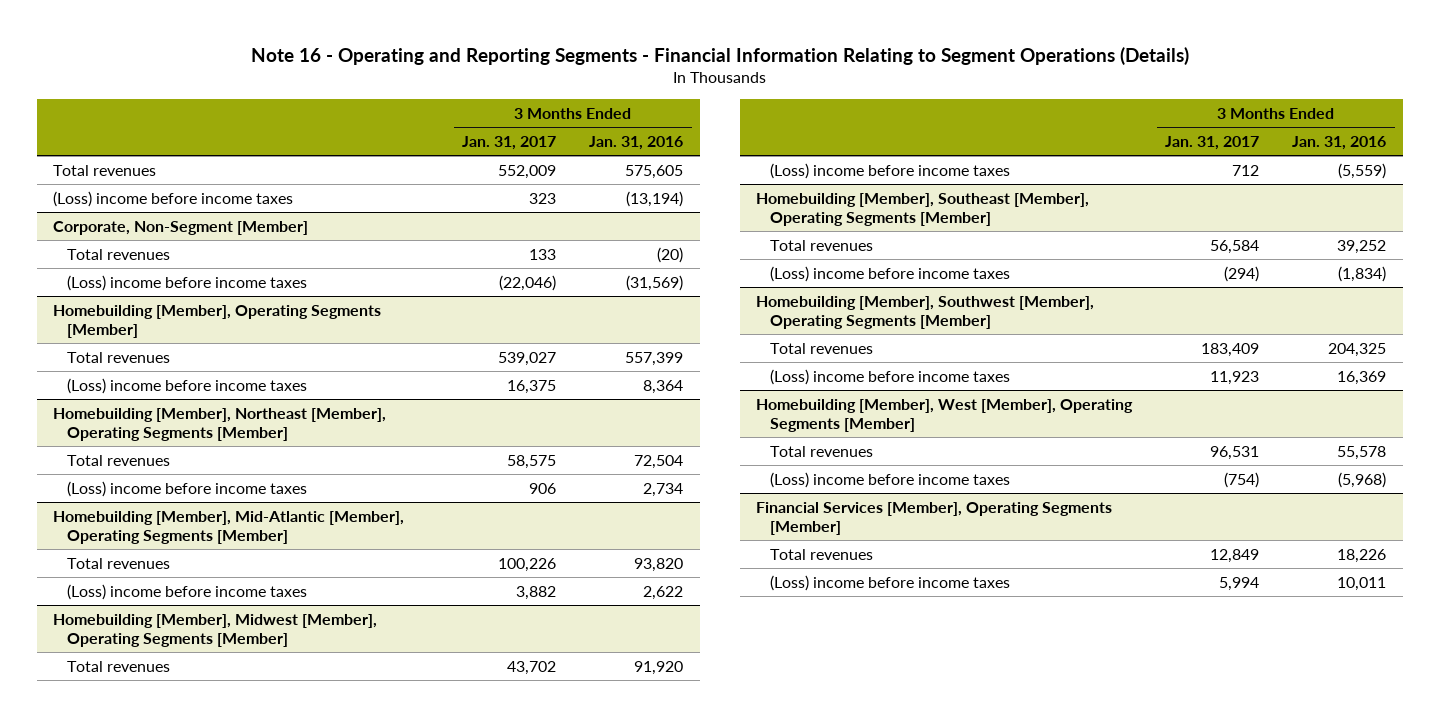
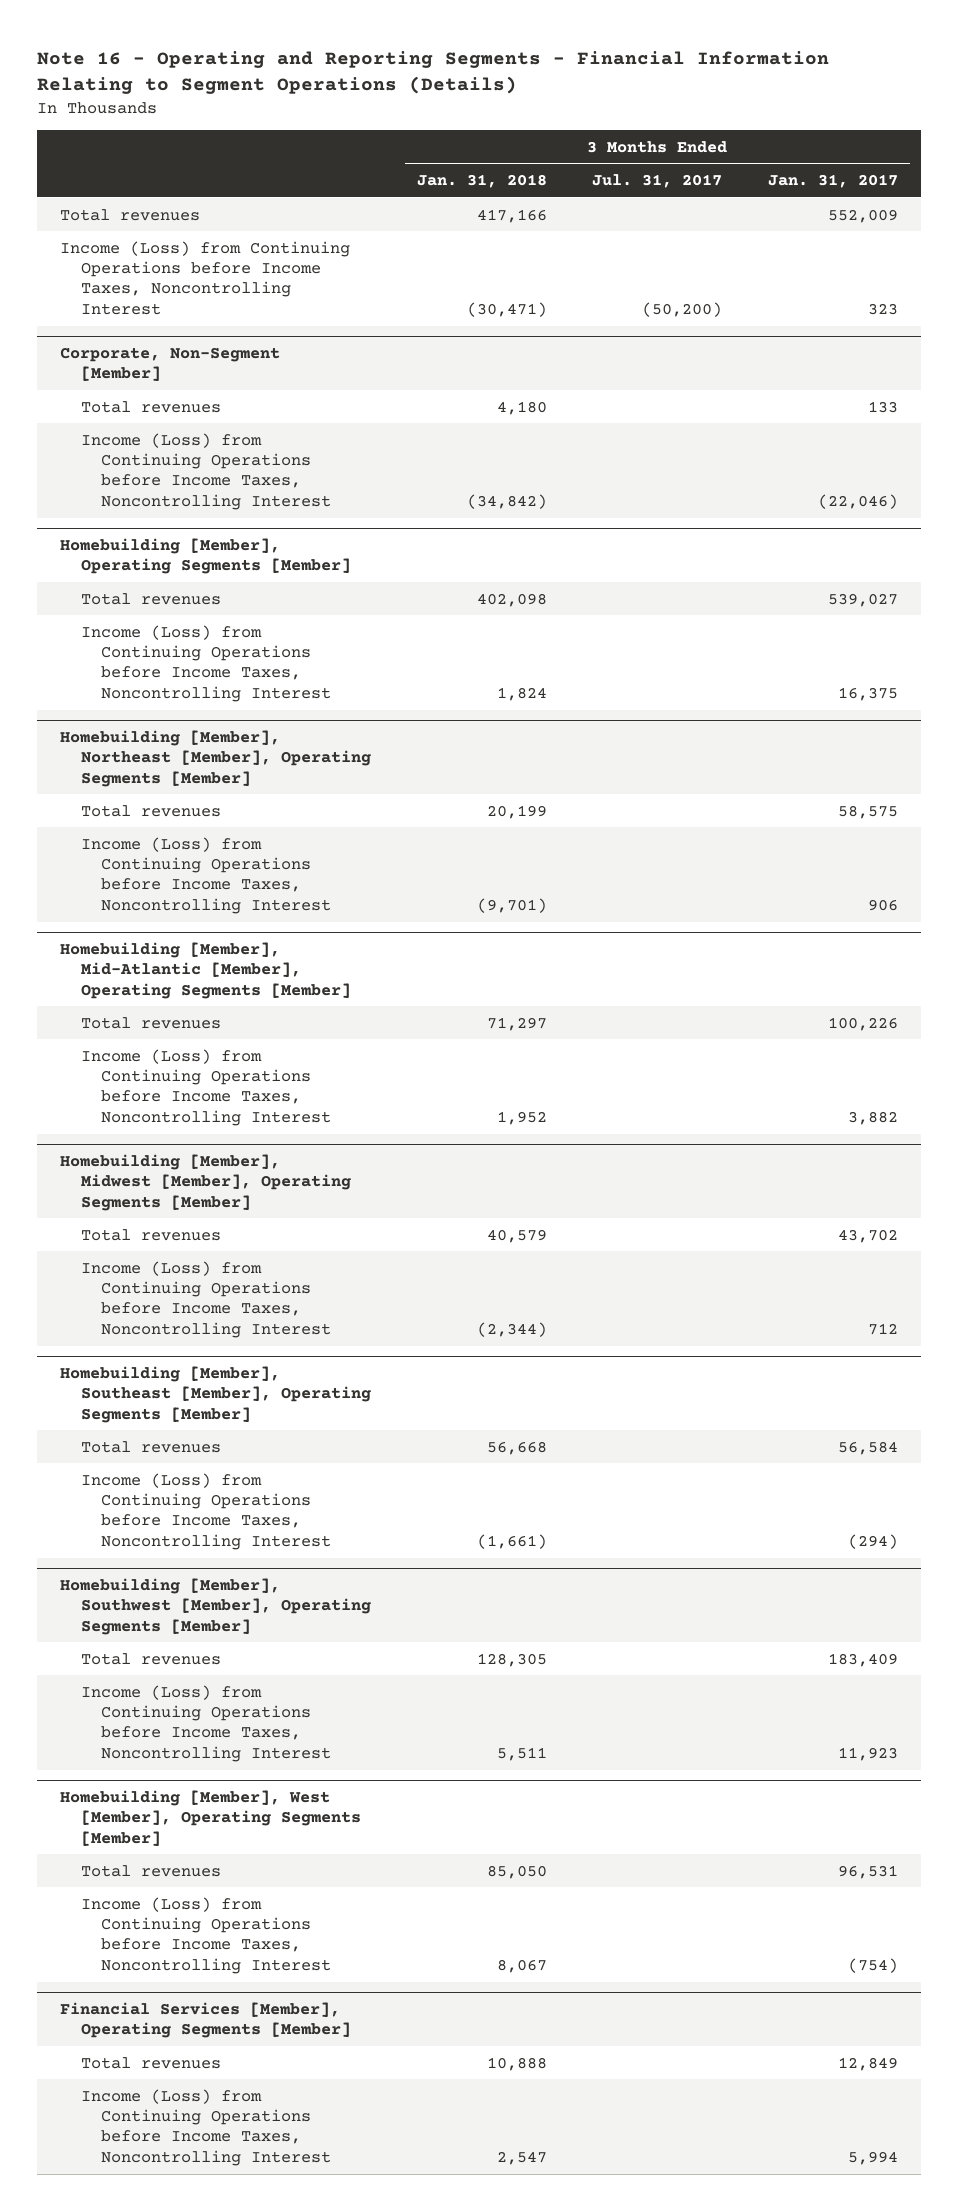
- | 3 Months Ended Jan. 31, 2017 | 3 Months Ended Jan. 31, 2016
+ | 3 Months Ended Jan. 31, 2018 | 3 Months Ended Jul. 31, 2017 | 3 Months Ended Jan. 31, 2017
- (Loss) income before income taxes | 323 | (13,194)
+ Income (Loss) from Continuing Operations before Income Taxes, Noncontrolling Interest | (30,471) | (50,200) | 323
@ Corporate, Non-Segment [Member]
- (Loss) income before income taxes | (22,046) | (31,569)
+ Income (Loss) from Continuing Operations before Income Taxes, Noncontrolling Interest | (34,842) | | (22,046)
@ Homebuilding [Member], Operating Segments [Member]
- (Loss) income before income taxes | 16,375 | 8,364
+ Income (Loss) from Continuing Operations before Income Taxes, Noncontrolling Interest | 1,824 | | 16,375
@ Homebuilding [Member], Northeast [Member], Operating Segments [Member]
- (Loss) income before income taxes | 906 | 2,734
+ Income (Loss) from Continuing Operations before Income Taxes, Noncontrolling Interest | (9,701) | | 906
@ Homebuilding [Member], Mid-Atlantic [Member], Operating Segments [Member]
- (Loss) income before income taxes | 3,882 | 2,622
+ Income (Loss) from Continuing Operations before Income Taxes, Noncontrolling Interest | 1,952 | | 3,882
@ Homebuilding [Member], Midwest [Member], Operating Segments [Member]
- (Loss) income before income taxes | 712 | (5,559)
+ Income (Loss) from Continuing Operations before Income Taxes, Noncontrolling Interest | (2,344) | | 712
@ Homebuilding [Member], Southeast [Member], Operating Segments [Member]
- (Loss) income before income taxes | (294) | (1,834)
+ Income (Loss) from Continuing Operations before Income Taxes, Noncontrolling Interest | (1,661) | | (294)
@ Homebuilding [Member], Southwest [Member], Operating Segments [Member]
- (Loss) income before income taxes | 11,923 | 16,369
+ Income (Loss) from Continuing Operations before Income Taxes, Noncontrolling Interest | 5,511 | | 11,923
@ Homebuilding [Member], West [Member], Operating Segments [Member]
- (Loss) income before income taxes | (754) | (5,968)
+ Income (Loss) from Continuing Operations before Income Taxes, Noncontrolling Interest | 8,067 | | (754)
@ Financial Services [Member], Operating Segments [Member]
- (Loss) income before income taxes | 5,994 | 10,011
+ Income (Loss) from Continuing Operations before Income Taxes, Noncontrolling Interest | 2,547 | | 5,994

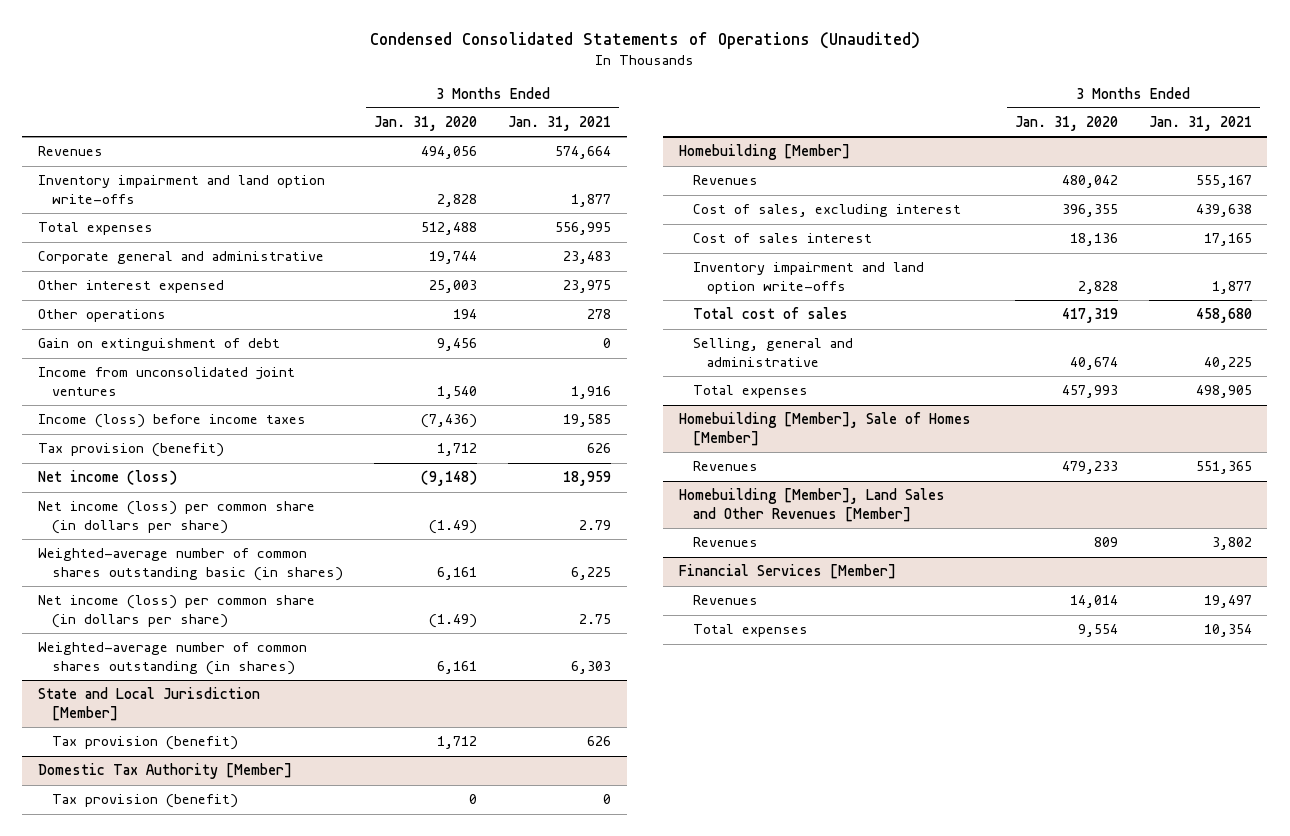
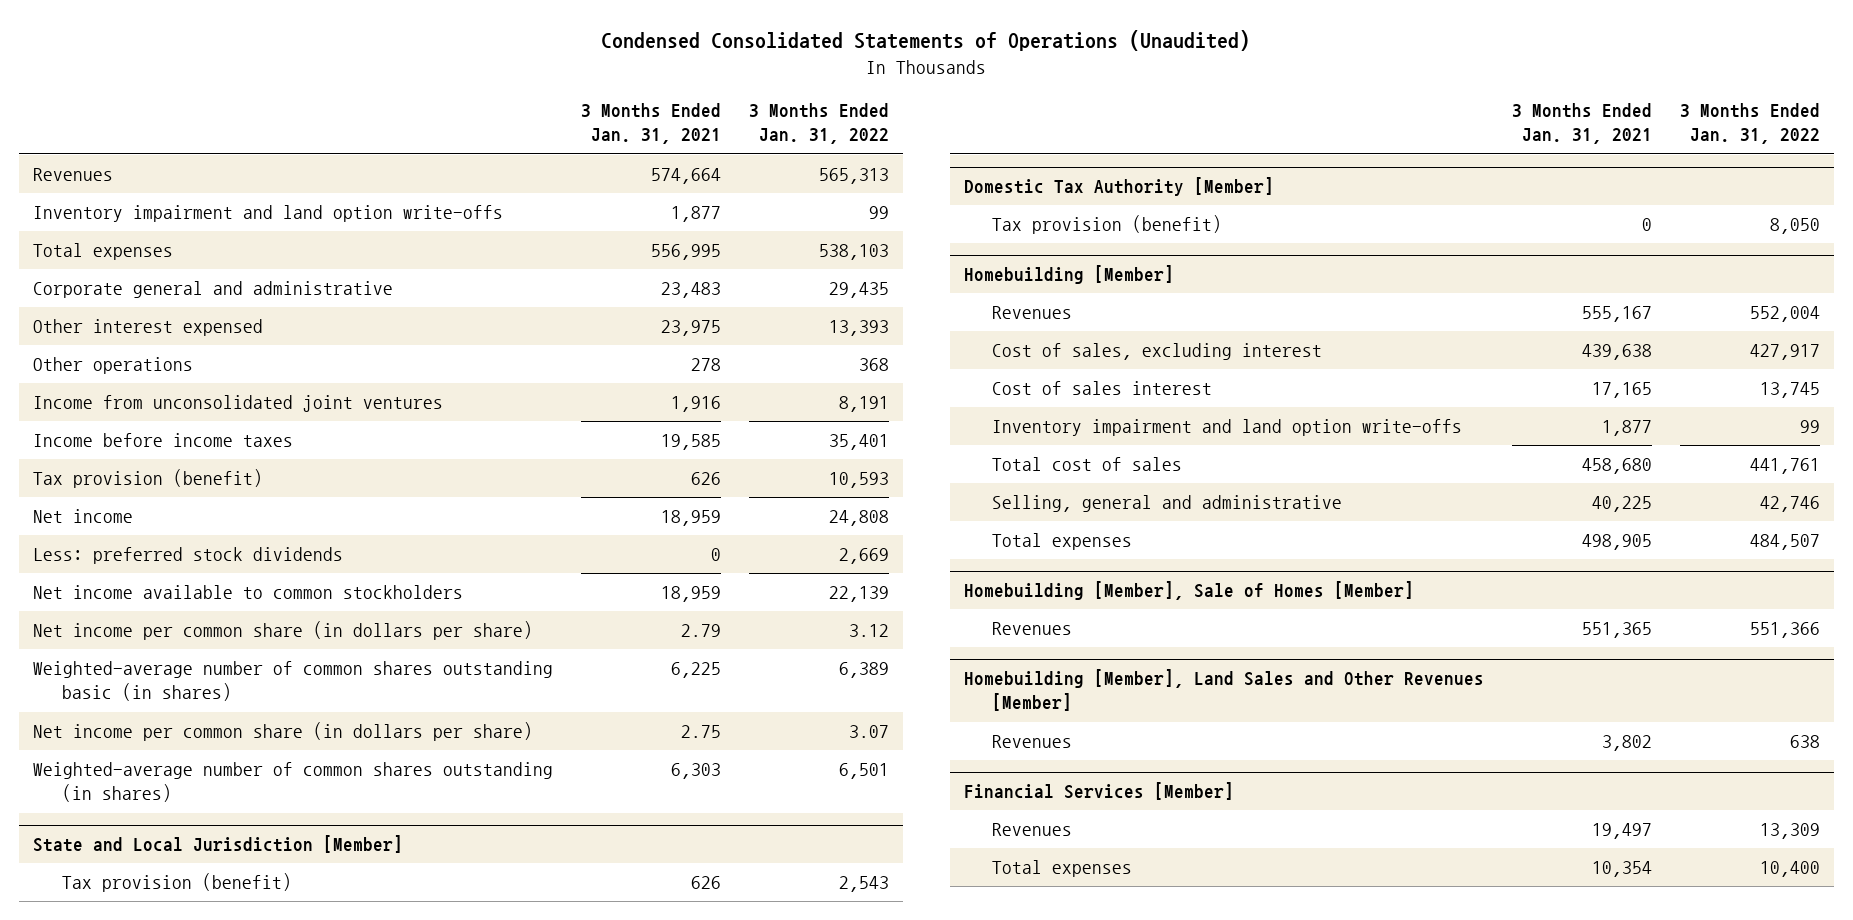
- | 3 Months Ended Jan. 31, 2020 | 3 Months Ended Jan. 31, 2021
+ | 3 Months Ended Jan. 31, 2021 | 3 Months Ended Jan. 31, 2022
- Gain on extinguishment of debt | 9,456 | 0
- Income (loss) before income taxes | (7,436) | 19,585
+ Income before income taxes | 19,585 | 35,401
- Net income (loss) | (9,148) | 18,959
- Net income (loss) per common share (in dollars per share) | (1.49) | 2.79
+ Net income | 18,959 | 24,808
+ Less: preferred stock dividends | 0 | 2,669
+ Net income available to common stockholders | 18,959 | 22,139
+ Net income per common share (in dollars per share) | 2.79 | 3.12
- Net income (loss) per common share (in dollars per share) | (1.49) | 2.75
+ Net income per common share (in dollars per share) | 2.75 | 3.07

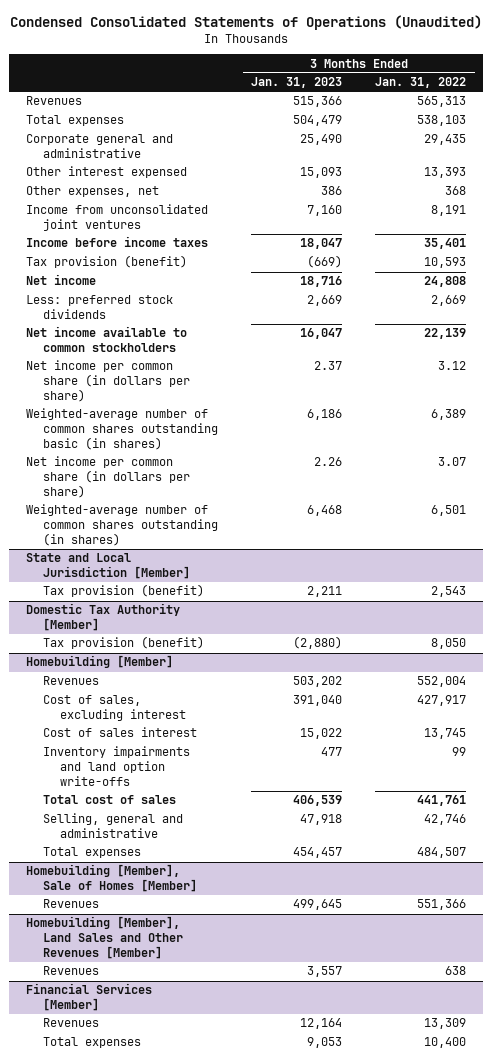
- | 3 Months Ended Jan. 31, 2021 | 3 Months Ended Jan. 31, 2022
+ | 3 Months Ended Jan. 31, 2023 | 3 Months Ended Jan. 31, 2022
- Inventory impairment and land option write-offs | 1,877 | 99
- Other operations | 278 | 368
+ Other expenses, net | 386 | 368
@ Homebuilding [Member]
- Inventory impairment and land option write-offs | 1,877 | 99
+ Inventory impairments and land option write-offs | 477 | 99

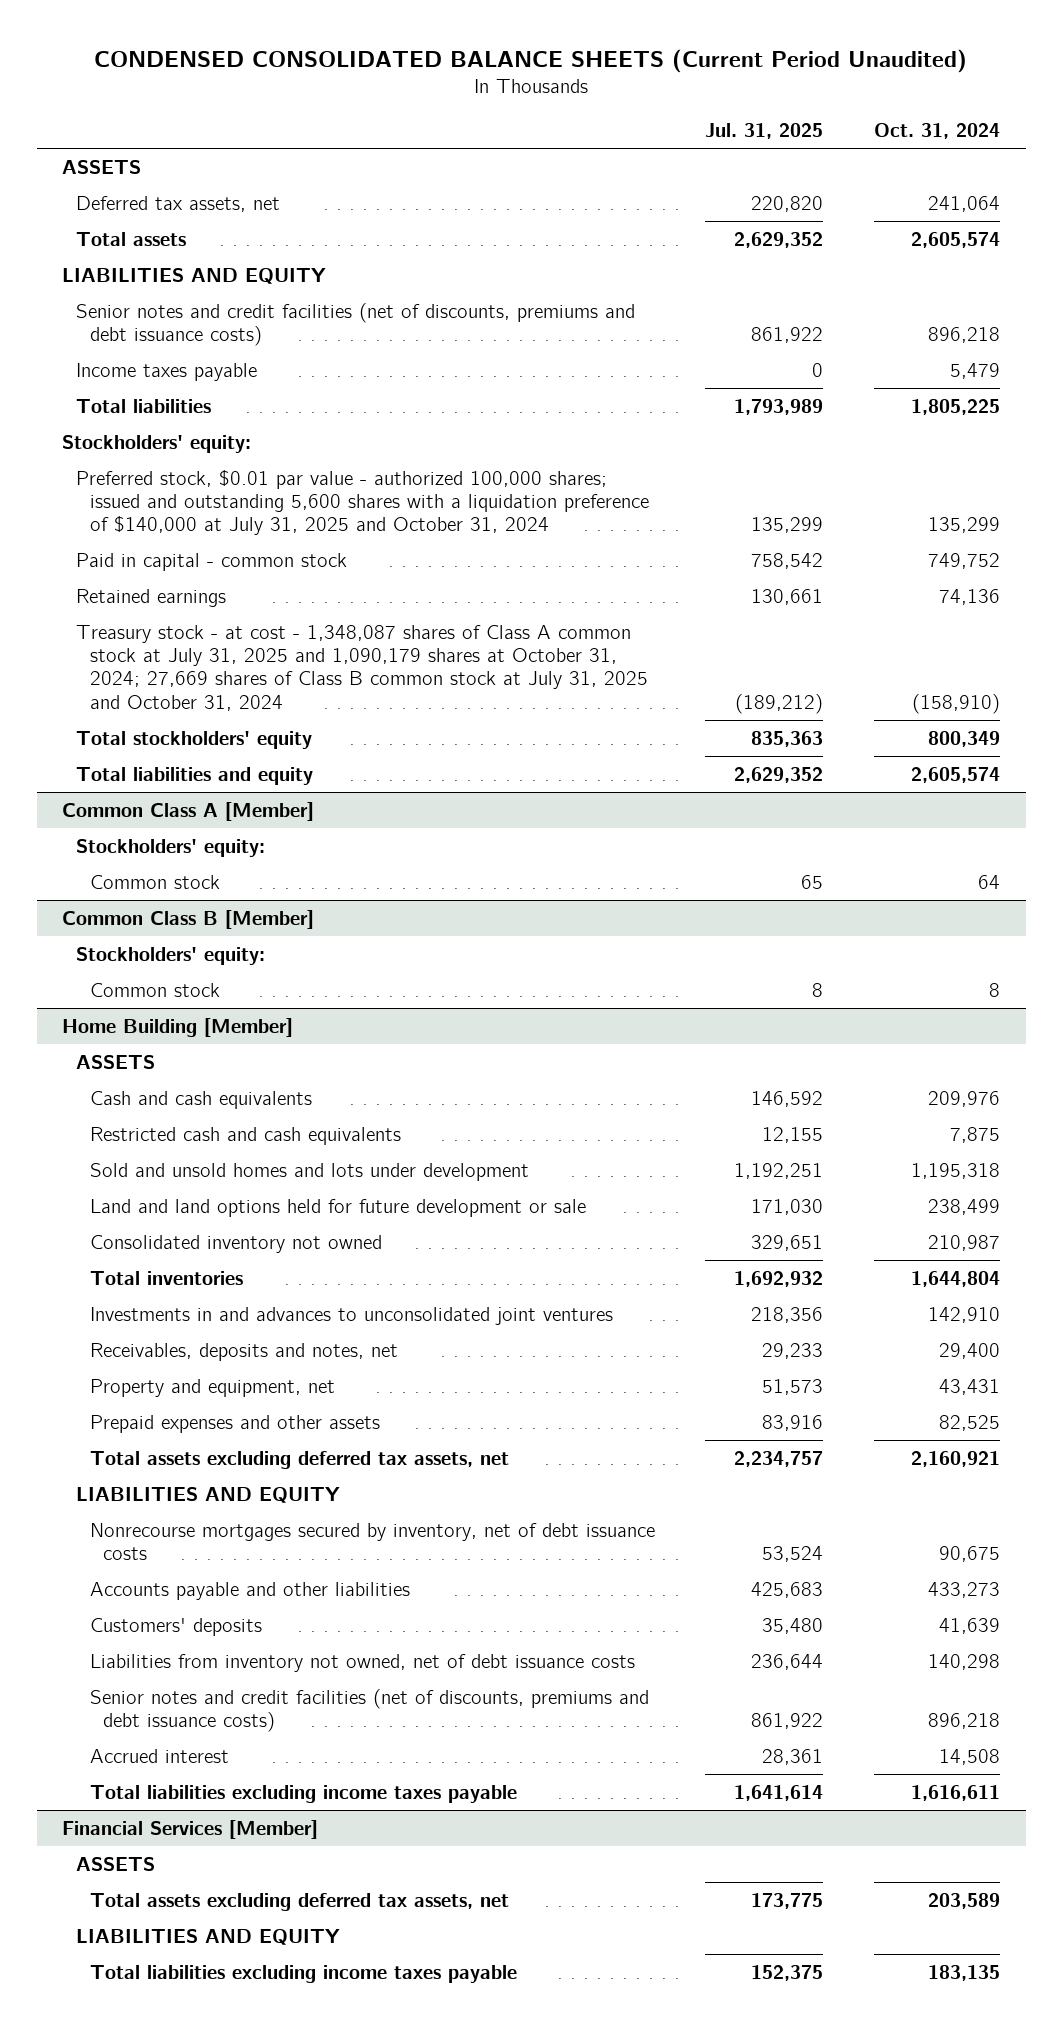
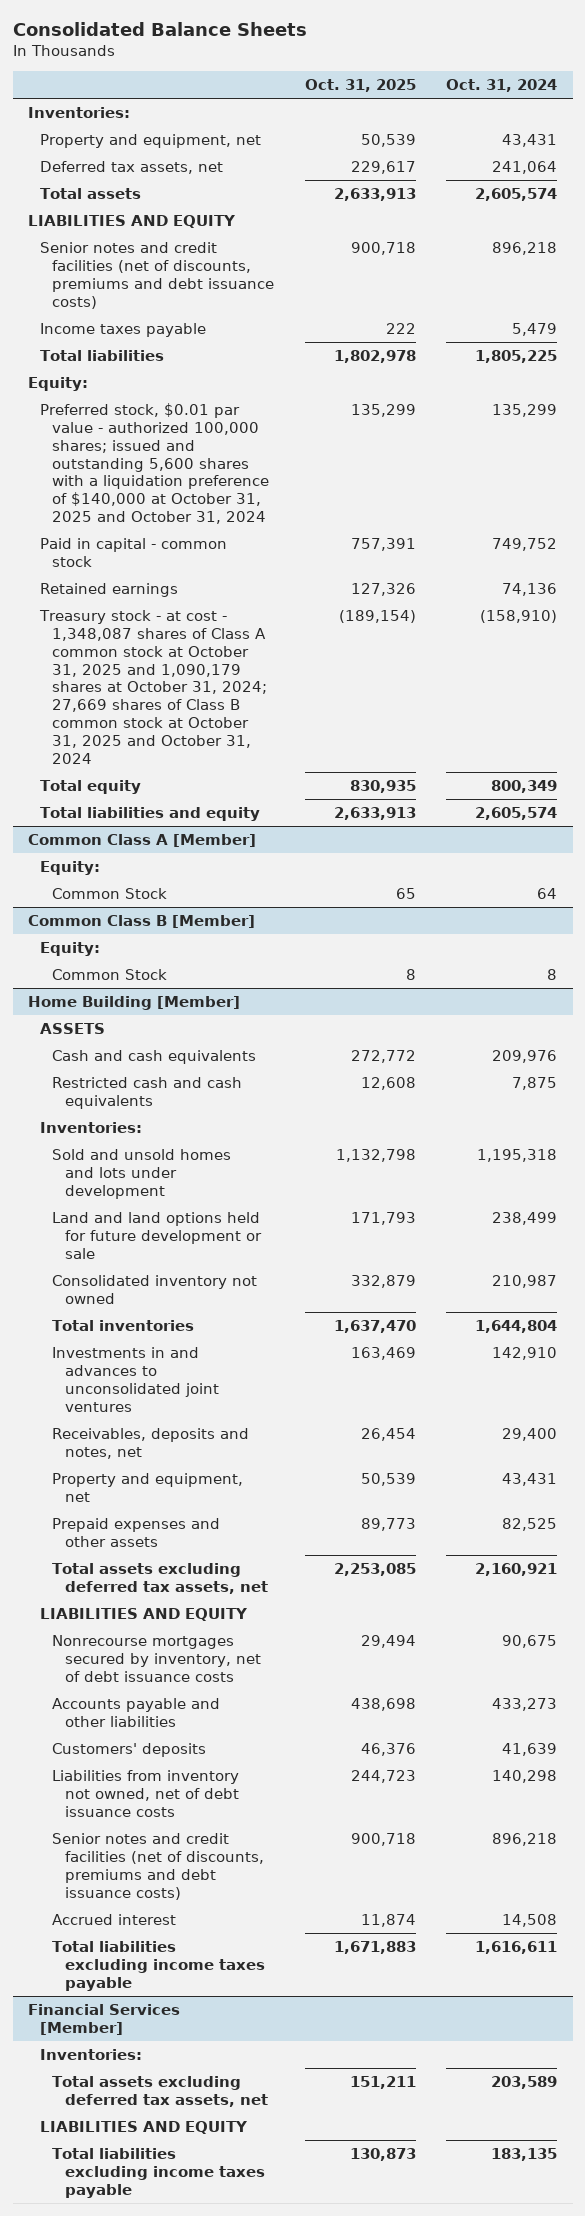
- CONDENSED CONSOLIDATED BALANCE SHEETS (Current Period Unaudited)
+ Consolidated Balance Sheets
- | Jul. 31, 2025 | Oct. 31, 2024
+ | Oct. 31, 2025 | Oct. 31, 2024
- ASSETS
+ Inventories:
+ Property and equipment, net | 50,539 | 43,431
- Stockholders' equity:
- Preferred stock, $0.01 par value - authorized 100,000 shares; issued and outstanding 5,600 shares with a liquidation preference of $140,000 at July 31, 2025 and October 31, 2024 | 135,299 | 135,299
+ Equity:
+ Preferred stock, $0.01 par value - authorized 100,000 shares; issued and outstanding 5,600 shares with a liquidation preference of $140,000 at October 31, 2025 and October 31, 2024 | 135,299 | 135,299
- Treasury stock - at cost - 1,348,087 shares of Class A common stock at July 31, 2025 and 1,090,179 shares at October 31, 2024; 27,669 shares of Class B common stock at July 31, 2025 and October 31, 2024 | (189,212) | (158,910)
- Total stockholders' equity | 835,363 | 800,349
+ Treasury stock - at cost - 1,348,087 shares of Class A common stock at October 31, 2025 and 1,090,179 shares at October 31, 2024; 27,669 shares of Class B common stock at October 31, 2025 and October 31, 2024 | (189,154) | (158,910)
+ Total equity | 830,935 | 800,349
@ Common Class A [Member]
- Stockholders' equity:
- Common stock | 65 | 64
+ Equity:
+ Common Stock | 65 | 64
@ Common Class B [Member]
- Stockholders' equity:
- Common stock | 8 | 8
+ Equity:
+ Common Stock | 8 | 8
@ Home Building [Member]
+ Inventories:
@ Financial Services [Member]
- ASSETS
+ Inventories:

